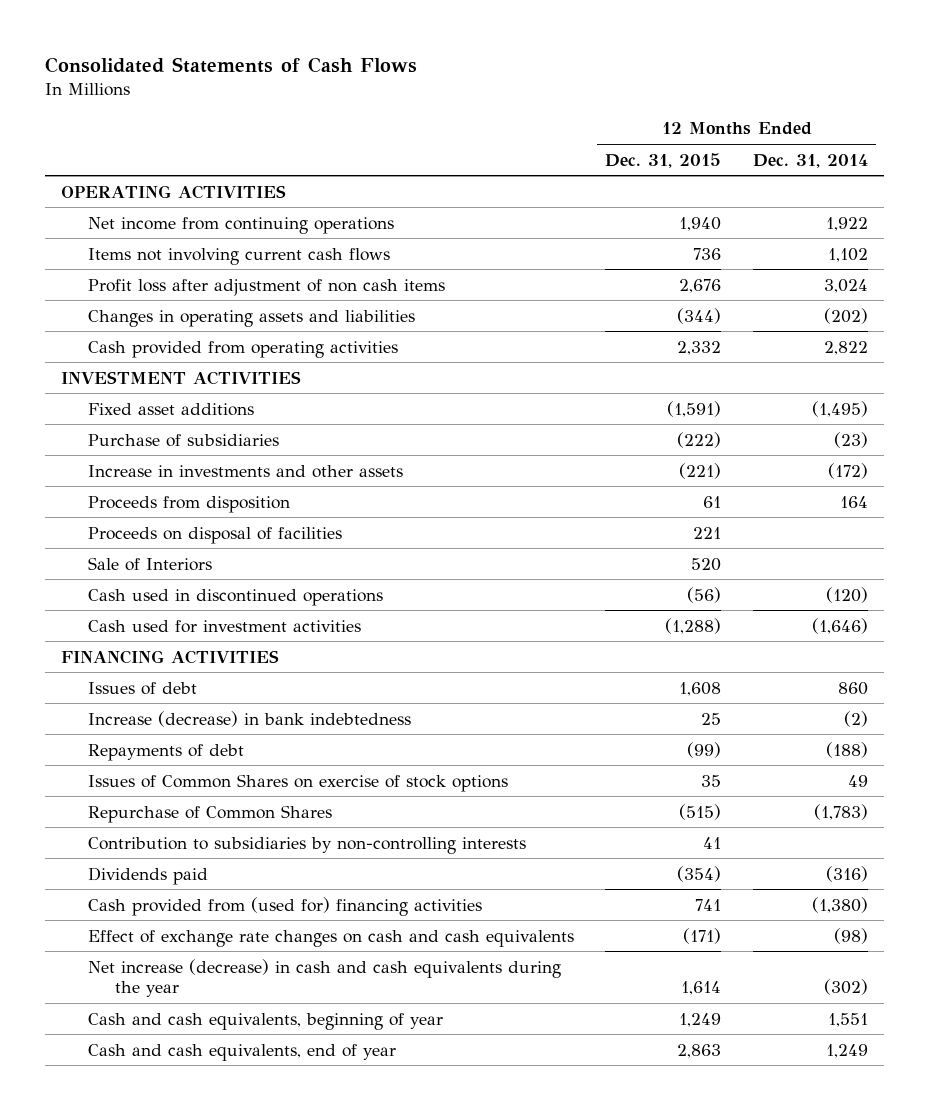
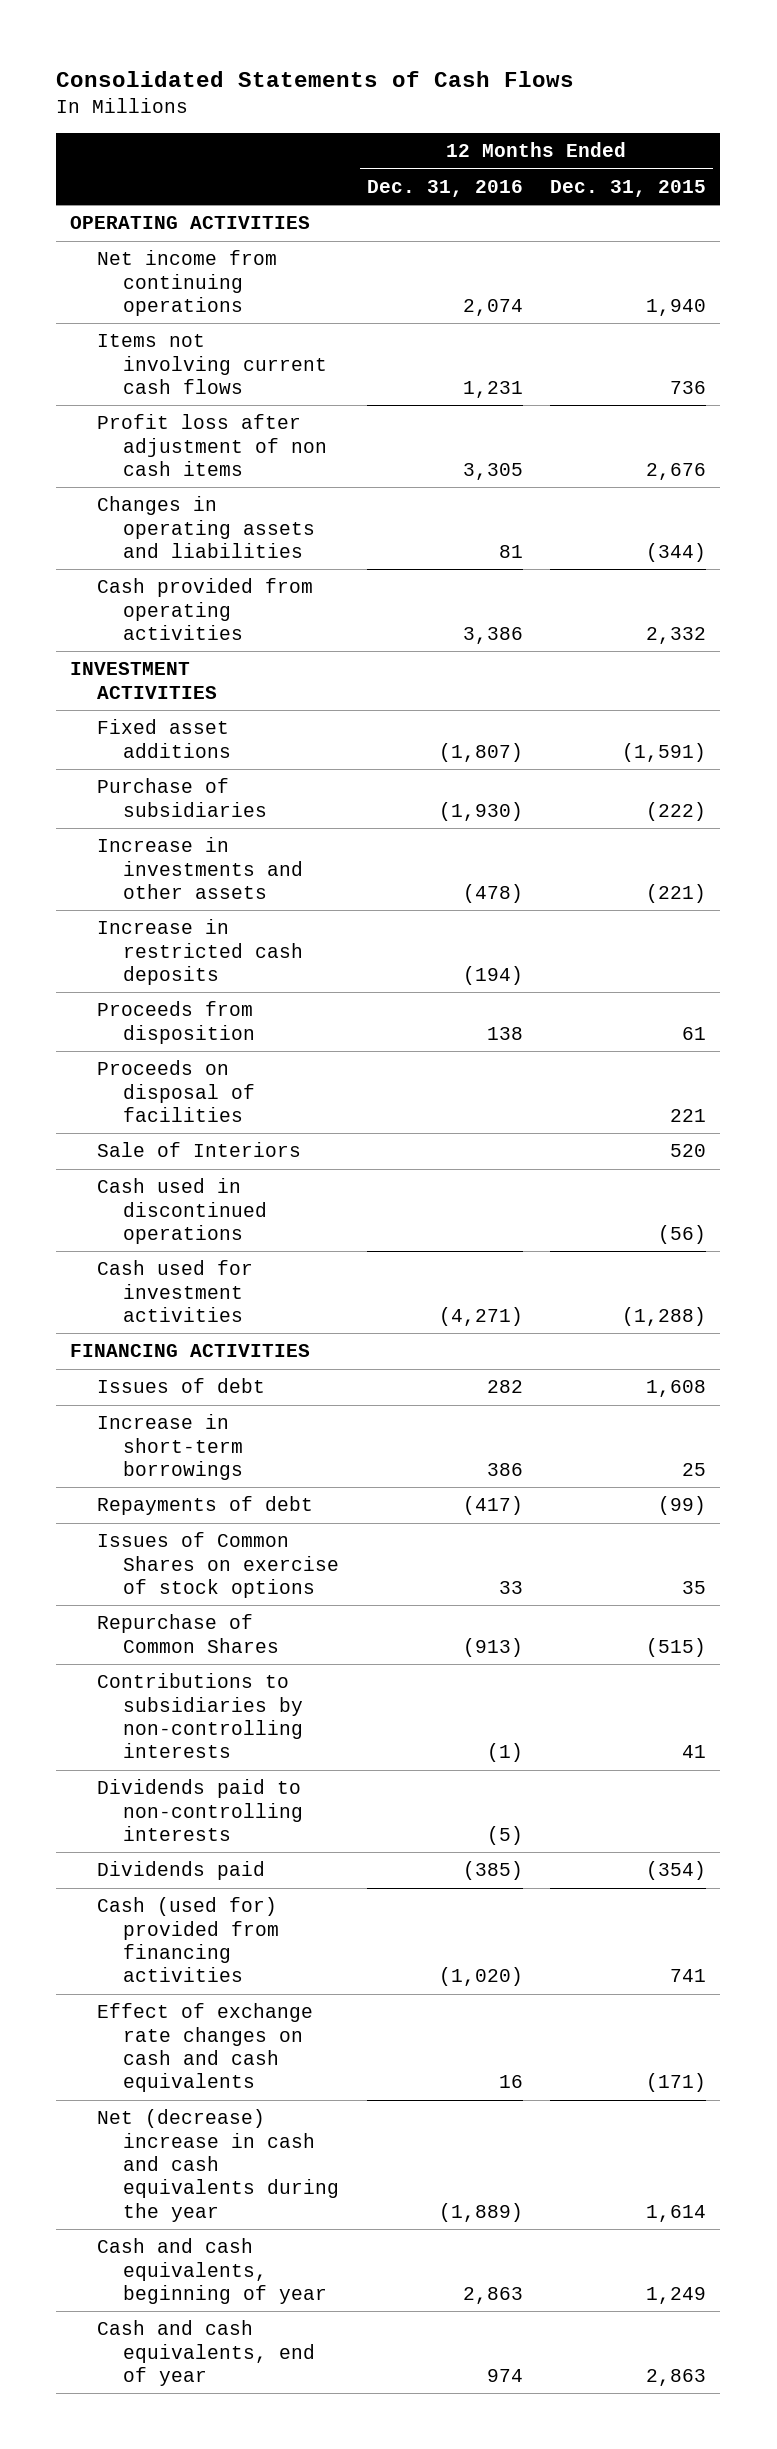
- | 12 Months Ended Dec. 31, 2015 | 12 Months Ended Dec. 31, 2014
+ | 12 Months Ended Dec. 31, 2016 | 12 Months Ended Dec. 31, 2015
+ Increase in restricted cash deposits | (194) |
- Increase (decrease) in bank indebtedness | 25 | (2)
+ Increase in short-term borrowings | 386 | 25
- Contribution to subsidiaries by non-controlling interests | 41 |
+ Contributions to subsidiaries by non-controlling interests | (1) | 41
+ Dividends paid to non-controlling interests | (5) |
- Cash provided from (used for) financing activities | 741 | (1,380)
+ Cash (used for) provided from financing activities | (1,020) | 741
- Net increase (decrease) in cash and cash equivalents during the year | 1,614 | (302)
+ Net (decrease) increase in cash and cash equivalents during the year | (1,889) | 1,614

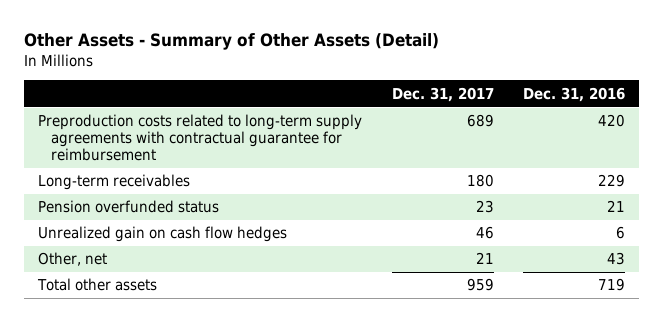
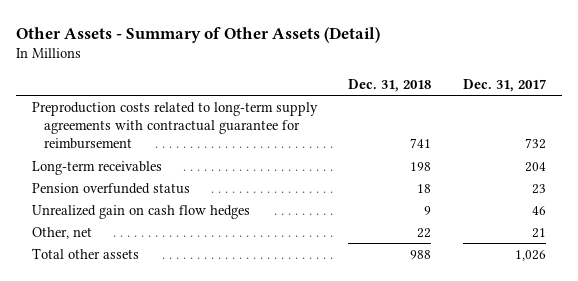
- | Dec. 31, 2017 | Dec. 31, 2016
+ | Dec. 31, 2018 | Dec. 31, 2017
- Preproduction costs related to long-term supply agreements with contractual guarantee for reimbursement | 689 | 420
- Long-term receivables | 180 | 229
+ Preproduction costs related to long-term supply agreements with contractual guarantee for reimbursement | 741 | 732
+ Long-term receivables | 198 | 204
- Total other assets | 959 | 719
+ Total other assets | 988 | 1,026

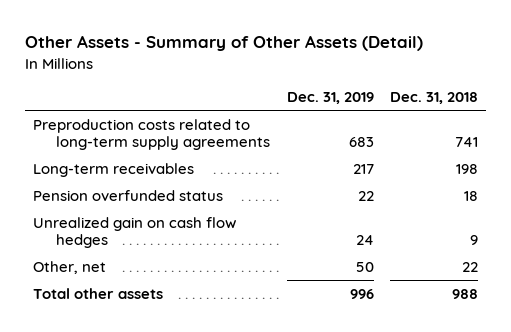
- | Dec. 31, 2018 | Dec. 31, 2017
+ | Dec. 31, 2019 | Dec. 31, 2018
- Preproduction costs related to long-term supply agreements with contractual guarantee for reimbursement | 741 | 732
+ Preproduction costs related to long-term supply agreements | 683 | 741

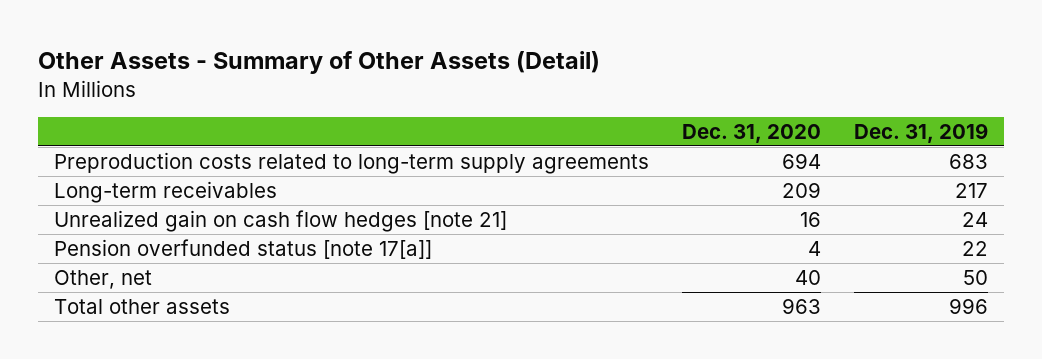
- | Dec. 31, 2019 | Dec. 31, 2018
+ | Dec. 31, 2020 | Dec. 31, 2019
- Pension overfunded status | 22 | 18
- Unrealized gain on cash flow hedges | 24 | 9
+ Unrealized gain on cash flow hedges [note 21] | 16 | 24
+ Pension overfunded status [note 17[a]] | 4 | 22

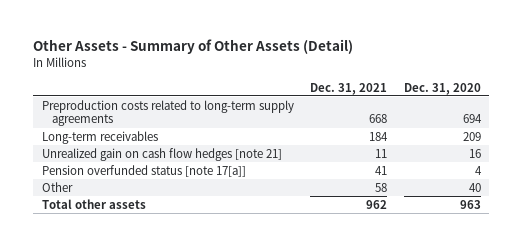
- | Dec. 31, 2020 | Dec. 31, 2019
+ | Dec. 31, 2021 | Dec. 31, 2020
- Other, net | 40 | 50
+ Other | 58 | 40

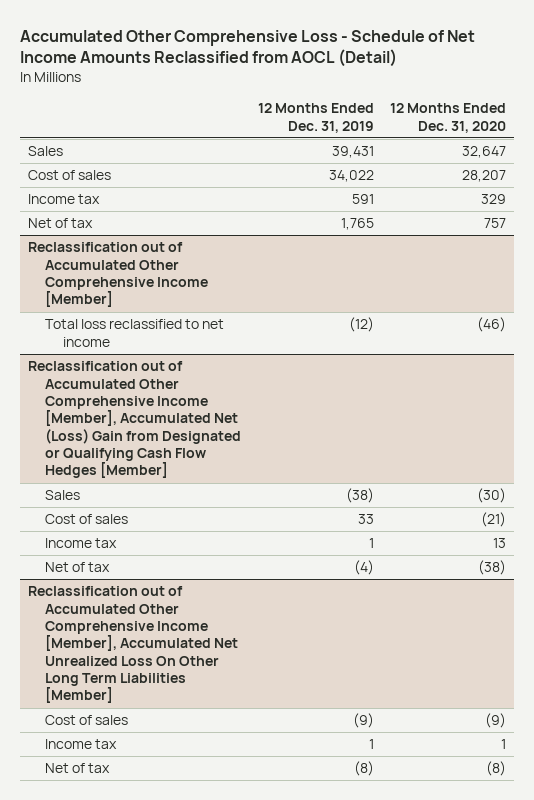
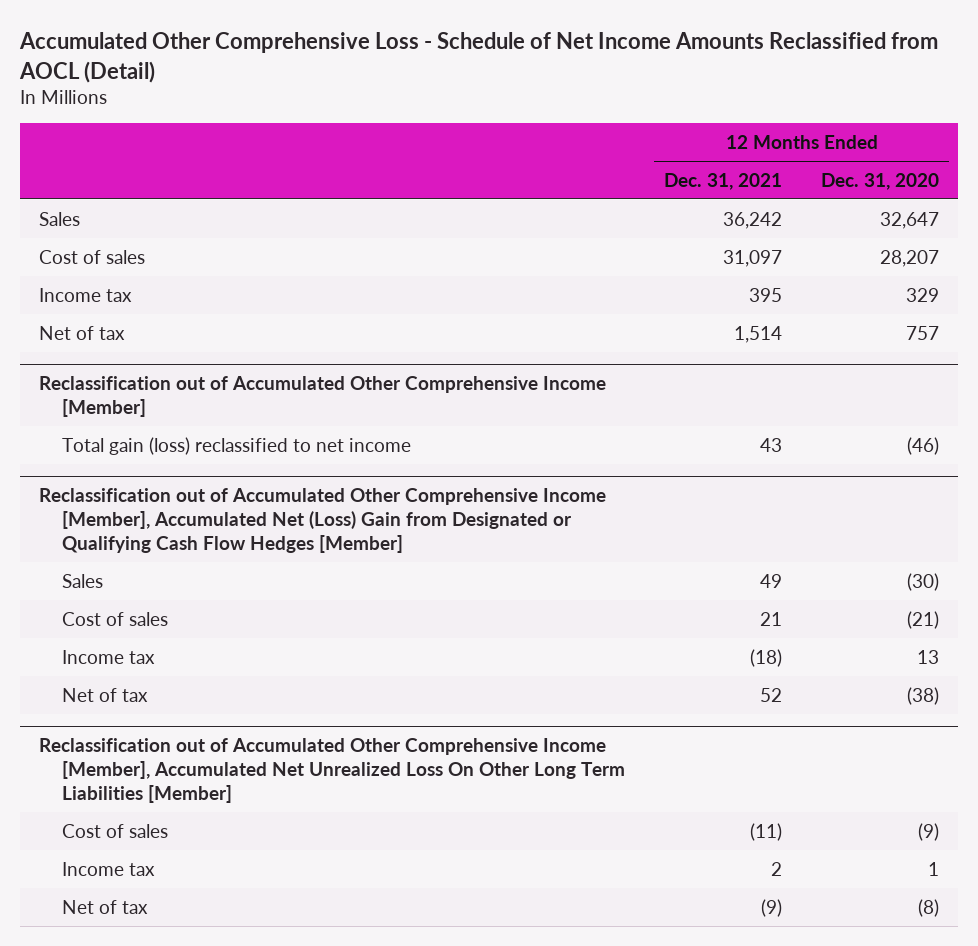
- | 12 Months Ended Dec. 31, 2019 | 12 Months Ended Dec. 31, 2020
+ | 12 Months Ended Dec. 31, 2021 | 12 Months Ended Dec. 31, 2020
@ Reclassification out of Accumulated Other Comprehensive Income [Member]
- Total loss reclassified to net income | (12) | (46)
+ Total gain (loss) reclassified to net income | 43 | (46)

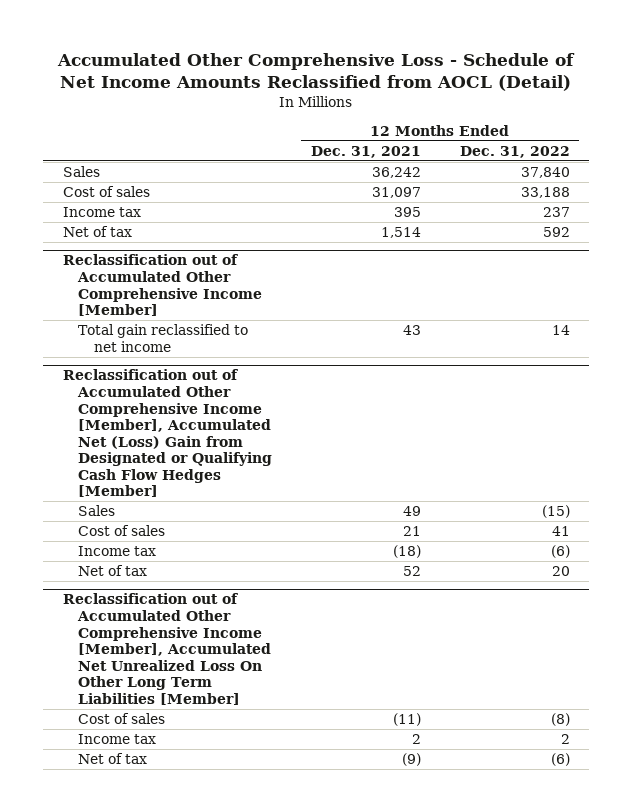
- | 12 Months Ended Dec. 31, 2021 | 12 Months Ended Dec. 31, 2020
+ | 12 Months Ended Dec. 31, 2021 | 12 Months Ended Dec. 31, 2022
@ Reclassification out of Accumulated Other Comprehensive Income [Member]
- Total gain (loss) reclassified to net income | 43 | (46)
+ Total gain reclassified to net income | 43 | 14

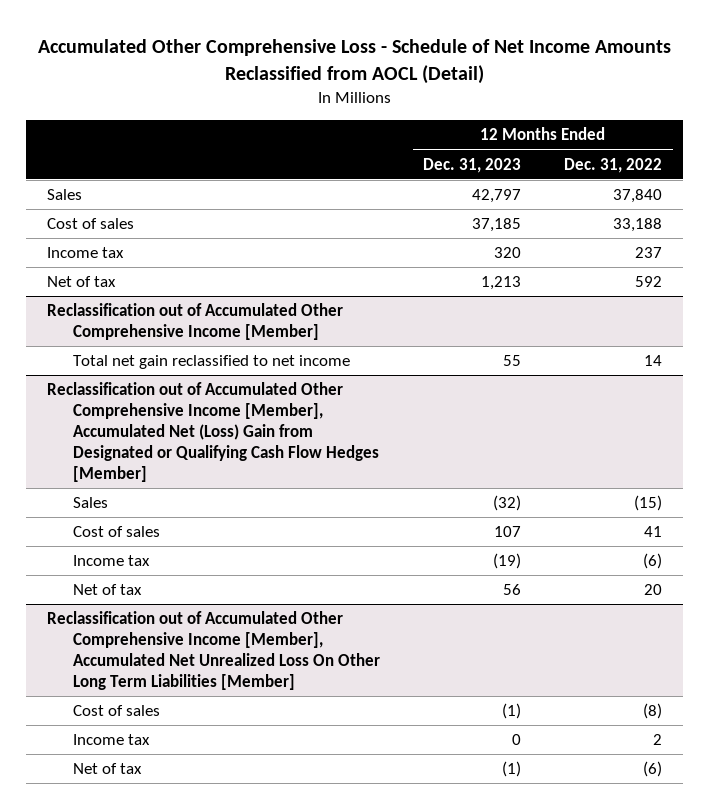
- | 12 Months Ended Dec. 31, 2021 | 12 Months Ended Dec. 31, 2022
+ | 12 Months Ended Dec. 31, 2023 | 12 Months Ended Dec. 31, 2022
@ Reclassification out of Accumulated Other Comprehensive Income [Member]
- Total gain reclassified to net income | 43 | 14
+ Total net gain reclassified to net income | 55 | 14

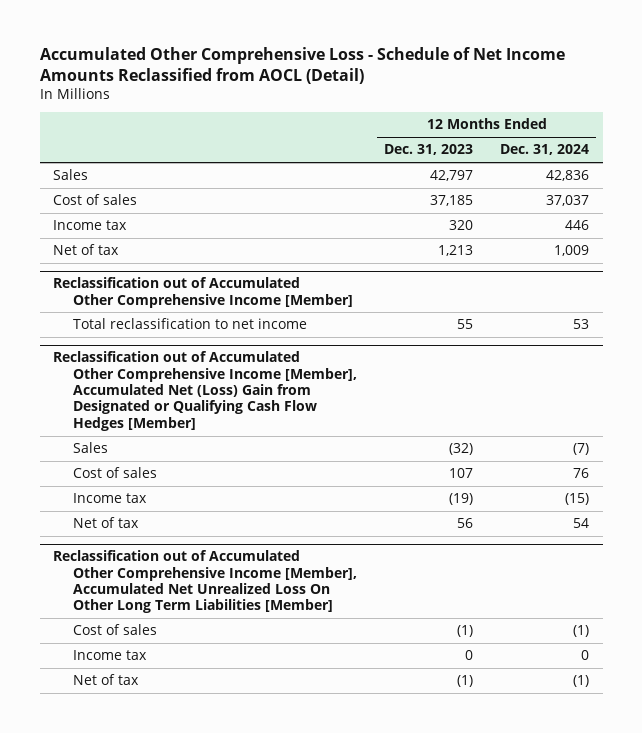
- | 12 Months Ended Dec. 31, 2023 | 12 Months Ended Dec. 31, 2022
+ | 12 Months Ended Dec. 31, 2023 | 12 Months Ended Dec. 31, 2024
@ Reclassification out of Accumulated Other Comprehensive Income [Member]
- Total net gain reclassified to net income | 55 | 14
+ Total reclassification to net income | 55 | 53

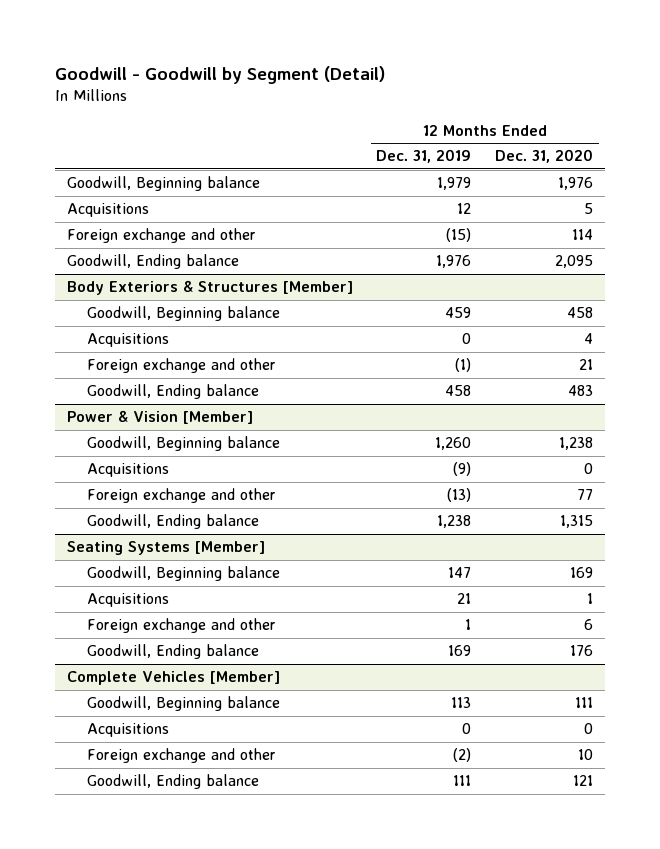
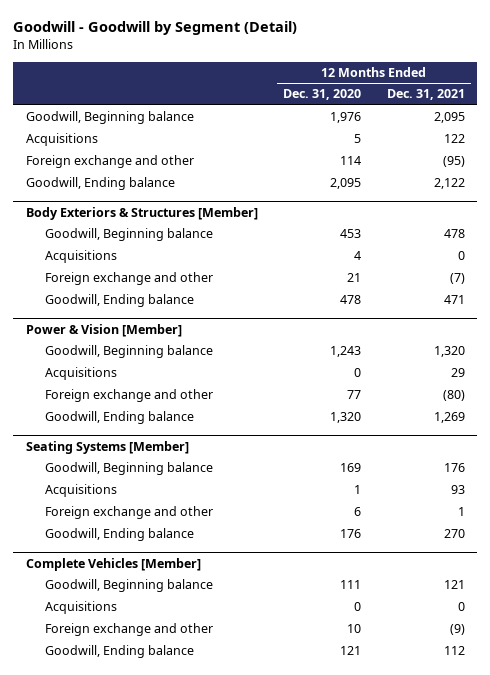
- | 12 Months Ended Dec. 31, 2019 | 12 Months Ended Dec. 31, 2020
+ | 12 Months Ended Dec. 31, 2020 | 12 Months Ended Dec. 31, 2021
@ Body Exteriors & Structures [Member]
- Goodwill, Beginning balance | 459 | 458
+ Goodwill, Beginning balance | 453 | 478
- Goodwill, Ending balance | 458 | 483
+ Goodwill, Ending balance | 478 | 471
@ Power & Vision [Member]
- Goodwill, Beginning balance | 1,260 | 1,238
+ Goodwill, Beginning balance | 1,243 | 1,320
- Goodwill, Ending balance | 1,238 | 1,315
+ Goodwill, Ending balance | 1,320 | 1,269

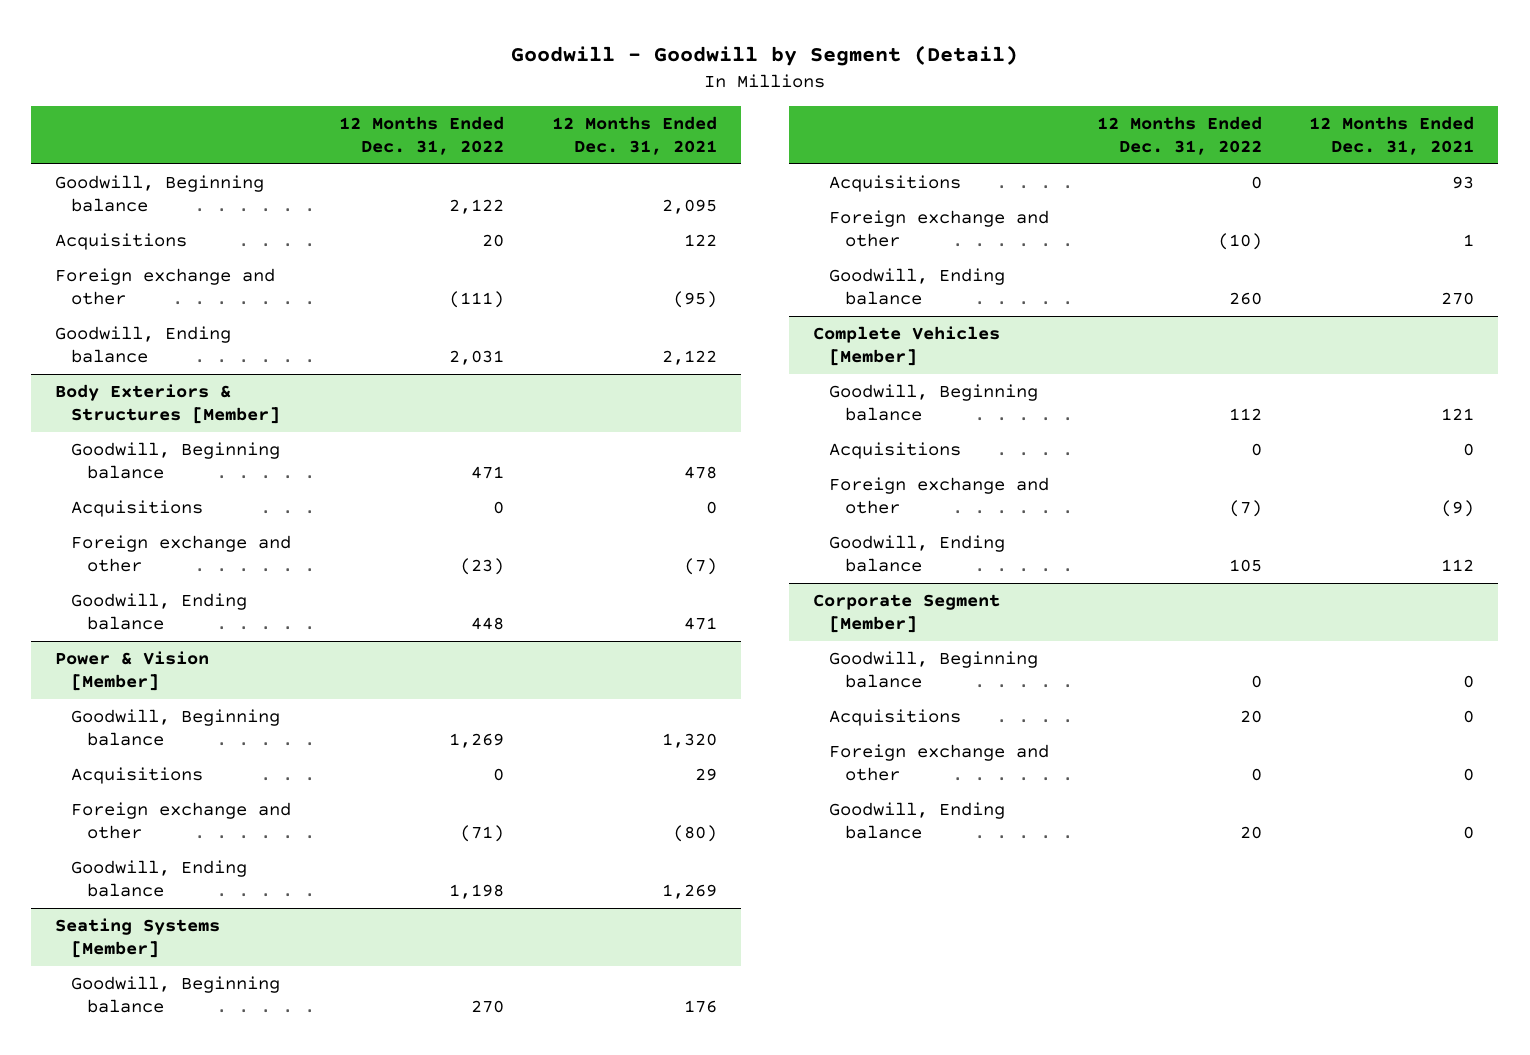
- | 12 Months Ended Dec. 31, 2020 | 12 Months Ended Dec. 31, 2021
+ | 12 Months Ended Dec. 31, 2022 | 12 Months Ended Dec. 31, 2021
+ Corporate Segment [Member]
+ Goodwill, Beginning balance | 0 | 0
+ Acquisitions | 20 | 0
+ Foreign exchange and other | 0 | 0
+ Goodwill, Ending balance | 20 | 0

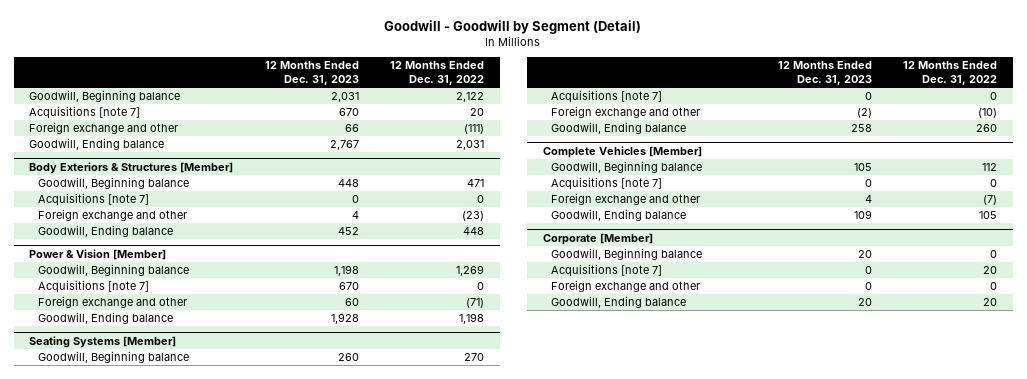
- | 12 Months Ended Dec. 31, 2022 | 12 Months Ended Dec. 31, 2021
+ | 12 Months Ended Dec. 31, 2023 | 12 Months Ended Dec. 31, 2022
- Acquisitions | 20 | 122
+ Acquisitions [note 7] | 670 | 20
@ Body Exteriors & Structures [Member]
- Acquisitions | 0 | 0
+ Acquisitions [note 7] | 0 | 0
@ Power & Vision [Member]
- Acquisitions | 0 | 29
+ Acquisitions [note 7] | 670 | 0
@ Seating Systems [Member]
- Acquisitions | 0 | 93
+ Acquisitions [note 7] | 0 | 0
@ Complete Vehicles [Member]
- Acquisitions | 0 | 0
+ Acquisitions [note 7] | 0 | 0
- Corporate Segment [Member]
+ Corporate [Member]
- Acquisitions | 20 | 0
+ Acquisitions [note 7] | 0 | 20

